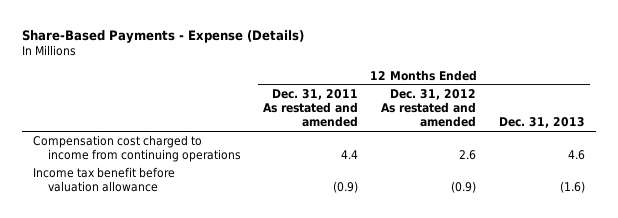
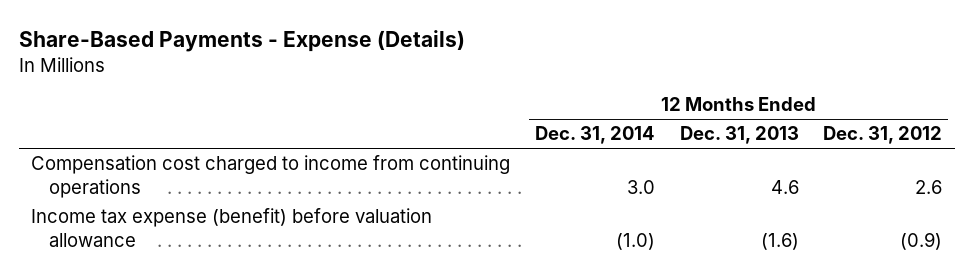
- | 12 Months Ended Dec. 31, 2011 As restated and amended | 12 Months Ended Dec. 31, 2012 As restated and amended | 12 Months Ended Dec. 31, 2013
+ | 12 Months Ended Dec. 31, 2014 | 12 Months Ended Dec. 31, 2013 | 12 Months Ended Dec. 31, 2012
- Income tax benefit before valuation allowance | (0.9) | (0.9) | (1.6)
+ Income tax expense (benefit) before valuation allowance | (1.0) | (1.6) | (0.9)

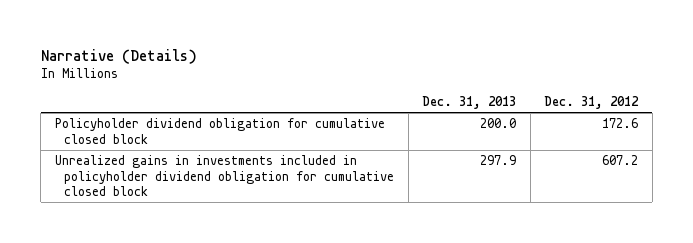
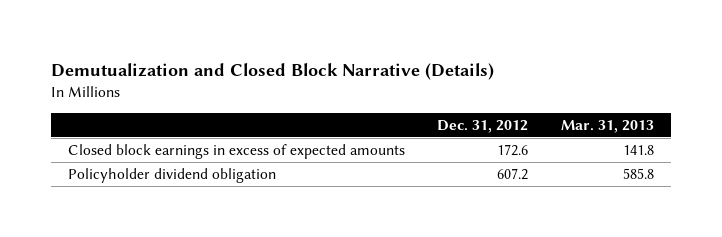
- Narrative (Details)
+ Demutualization and Closed Block Narrative (Details)
- | Dec. 31, 2013 | Dec. 31, 2012
+ | Dec. 31, 2012 | Mar. 31, 2013
- Policyholder dividend obligation for cumulative closed block | 200.0 | 172.6
- Unrealized gains in investments included in policyholder dividend obligation for cumulative closed block | 297.9 | 607.2
+ Closed block earnings in excess of expected amounts | 172.6 | 141.8
+ Policyholder dividend obligation | 607.2 | 585.8

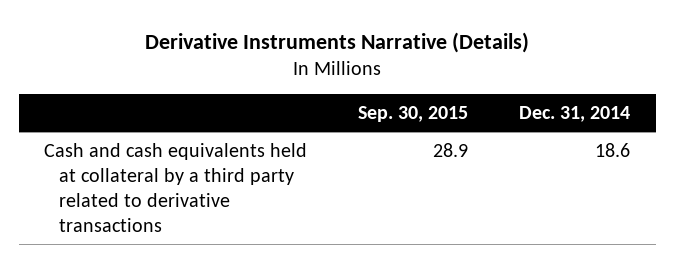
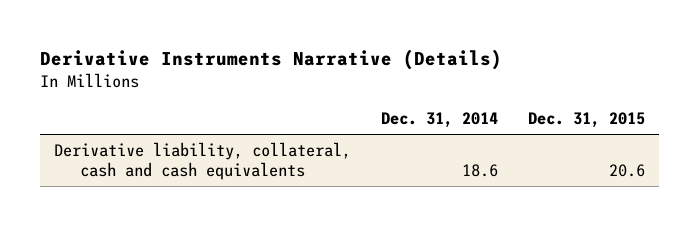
- | Sep. 30, 2015 | Dec. 31, 2014
+ | Dec. 31, 2014 | Dec. 31, 2015
- Cash and cash equivalents held at collateral by a third party related to derivative transactions | 28.9 | 18.6
+ Derivative liability, collateral, cash and cash equivalents | 18.6 | 20.6

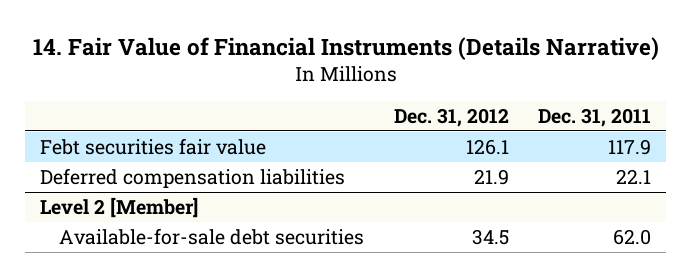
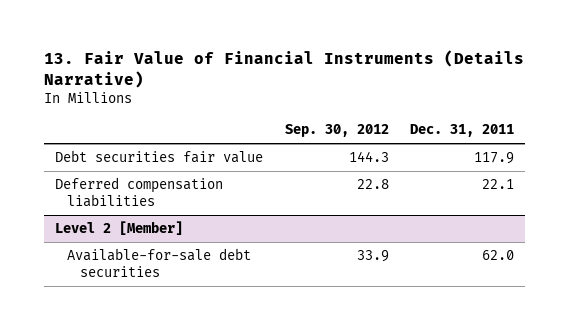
- 14. Fair Value of Financial Instruments (Details Narrative)
+ 13. Fair Value of Financial Instruments (Details Narrative)
- | Dec. 31, 2012 | Dec. 31, 2011
+ | Sep. 30, 2012 | Dec. 31, 2011
- Febt securities fair value | 126.1 | 117.9
+ Debt securities fair value | 144.3 | 117.9

